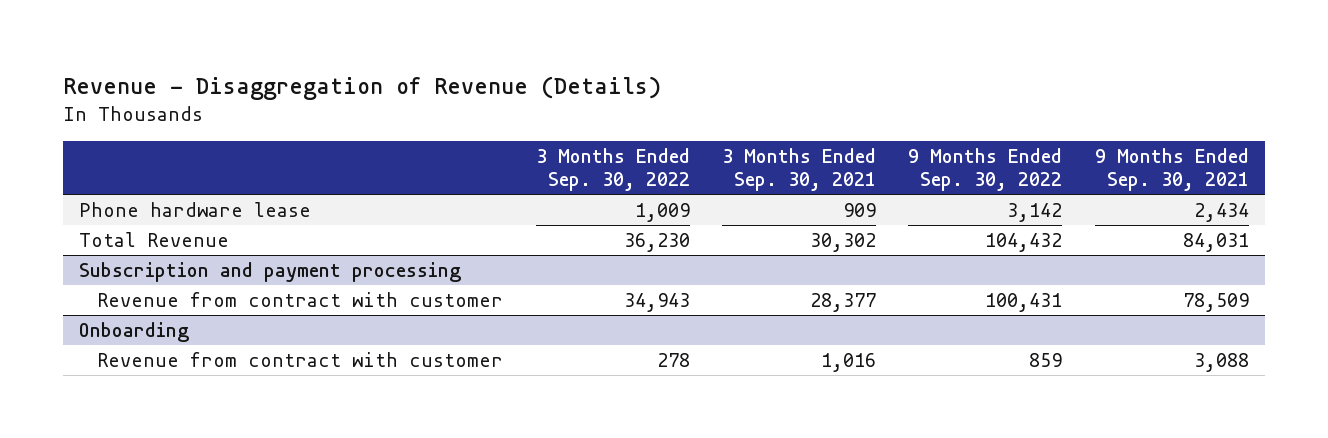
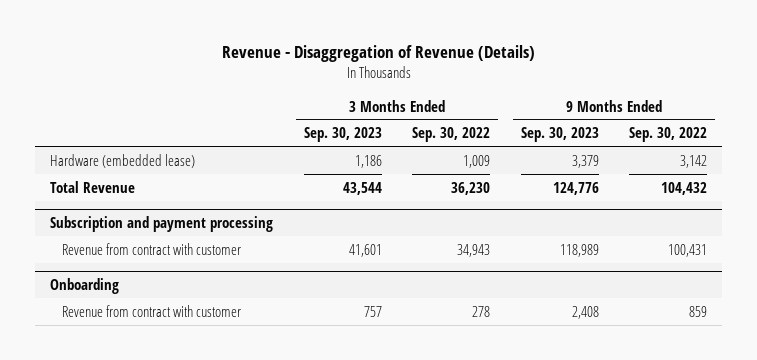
- | 3 Months Ended Sep. 30, 2022 | 3 Months Ended Sep. 30, 2021 | 9 Months Ended Sep. 30, 2022 | 9 Months Ended Sep. 30, 2021
+ | 3 Months Ended Sep. 30, 2023 | 3 Months Ended Sep. 30, 2022 | 9 Months Ended Sep. 30, 2023 | 9 Months Ended Sep. 30, 2022
- Phone hardware lease | 1,009 | 909 | 3,142 | 2,434
+ Hardware (embedded lease) | 1,186 | 1,009 | 3,379 | 3,142

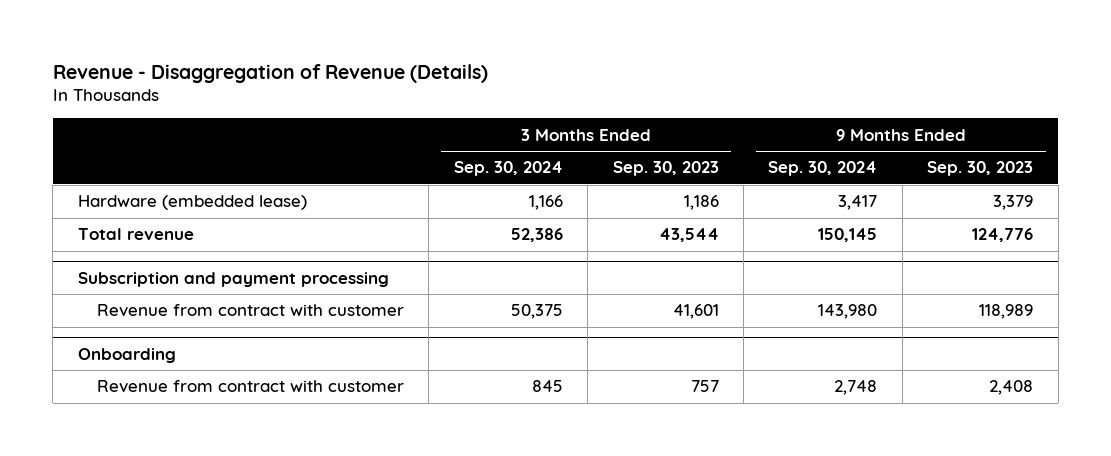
- | 3 Months Ended Sep. 30, 2023 | 3 Months Ended Sep. 30, 2022 | 9 Months Ended Sep. 30, 2023 | 9 Months Ended Sep. 30, 2022
+ | 3 Months Ended Sep. 30, 2024 | 3 Months Ended Sep. 30, 2023 | 9 Months Ended Sep. 30, 2024 | 9 Months Ended Sep. 30, 2023
- Total Revenue | 43,544 | 36,230 | 124,776 | 104,432
+ Total revenue | 52,386 | 43,544 | 150,145 | 124,776

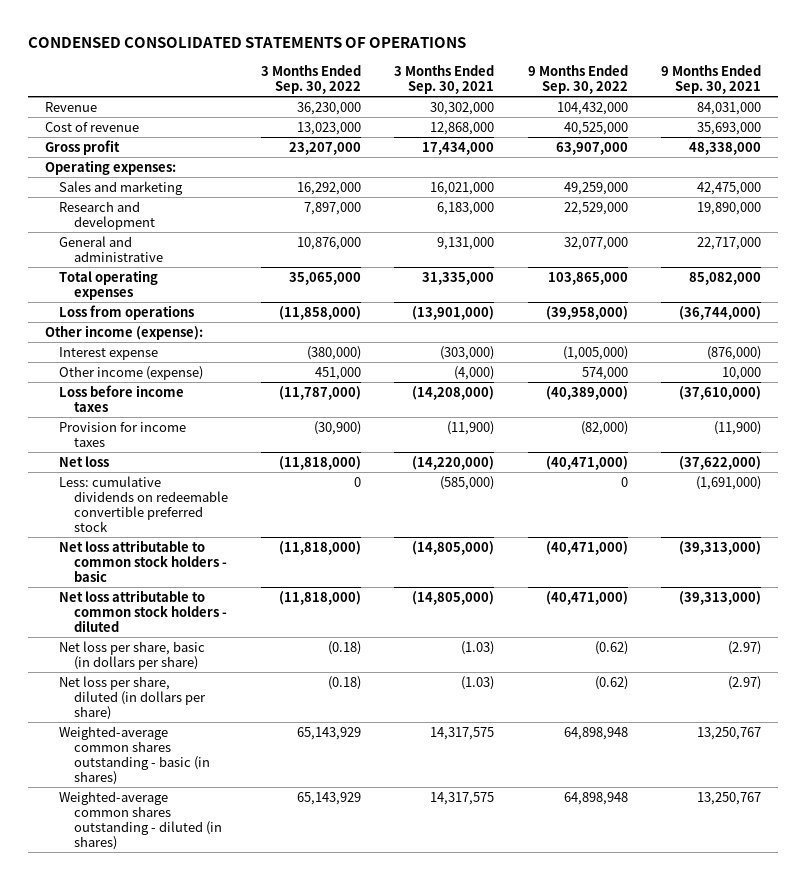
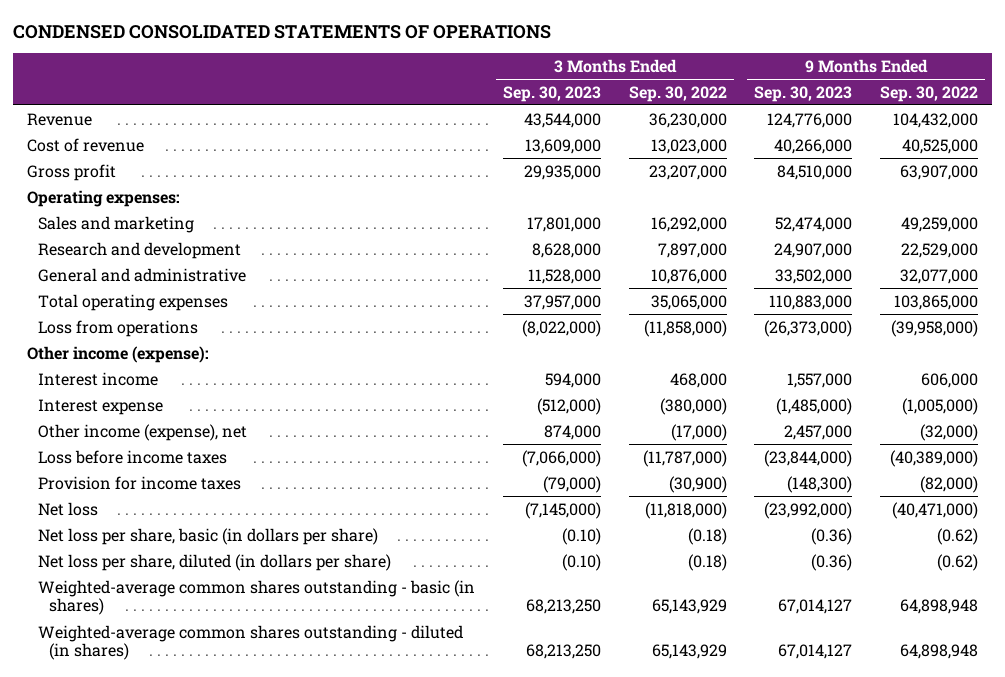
- | 3 Months Ended Sep. 30, 2022 | 3 Months Ended Sep. 30, 2021 | 9 Months Ended Sep. 30, 2022 | 9 Months Ended Sep. 30, 2021
+ | 3 Months Ended Sep. 30, 2023 | 3 Months Ended Sep. 30, 2022 | 9 Months Ended Sep. 30, 2023 | 9 Months Ended Sep. 30, 2022
+ Interest income | 594,000 | 468,000 | 1,557,000 | 606,000
- Other income (expense) | 451,000 | (4,000) | 574,000 | 10,000
+ Other income (expense), net | 874,000 | (17,000) | 2,457,000 | (32,000)
- Less: cumulative dividends on redeemable convertible preferred stock | 0 | (585,000) | 0 | (1,691,000)
- Net loss attributable to common stock holders - basic | (11,818,000) | (14,805,000) | (40,471,000) | (39,313,000)
- Net loss attributable to common stock holders - diluted | (11,818,000) | (14,805,000) | (40,471,000) | (39,313,000)

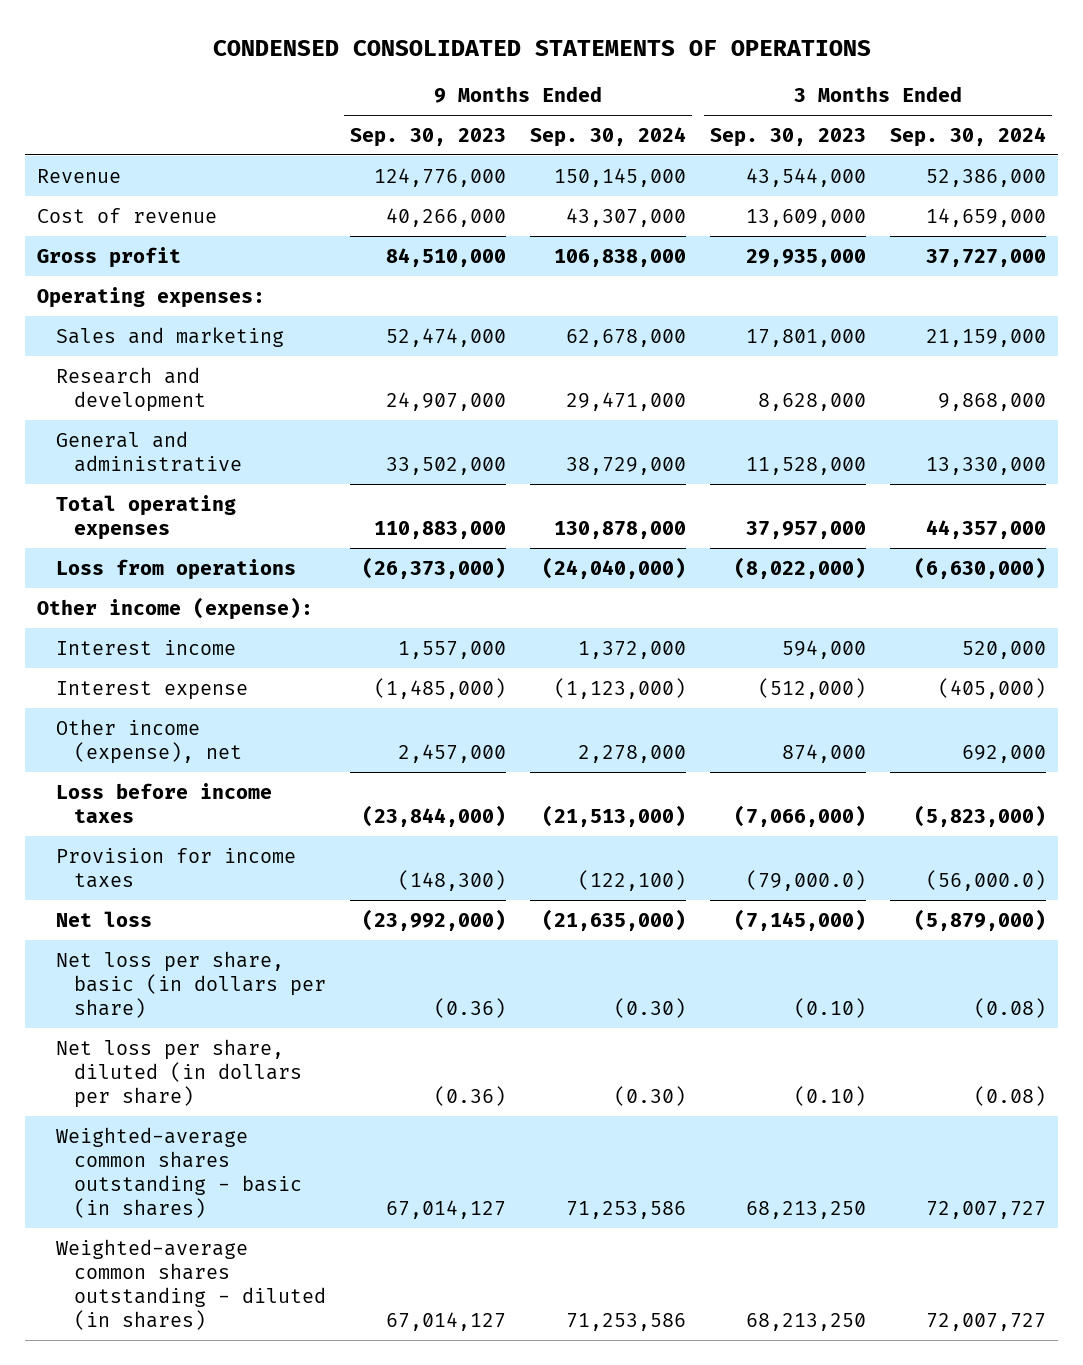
- | 3 Months Ended Sep. 30, 2023 | 3 Months Ended Sep. 30, 2022 | 9 Months Ended Sep. 30, 2023 | 9 Months Ended Sep. 30, 2022
+ | 9 Months Ended Sep. 30, 2023 | 9 Months Ended Sep. 30, 2024 | 3 Months Ended Sep. 30, 2023 | 3 Months Ended Sep. 30, 2024
- Provision for income taxes | (79,000) | (30,900) | (148,300) | (82,000)
+ Provision for income taxes | (148,300) | (122,100) | (79,000.0) | (56,000.0)

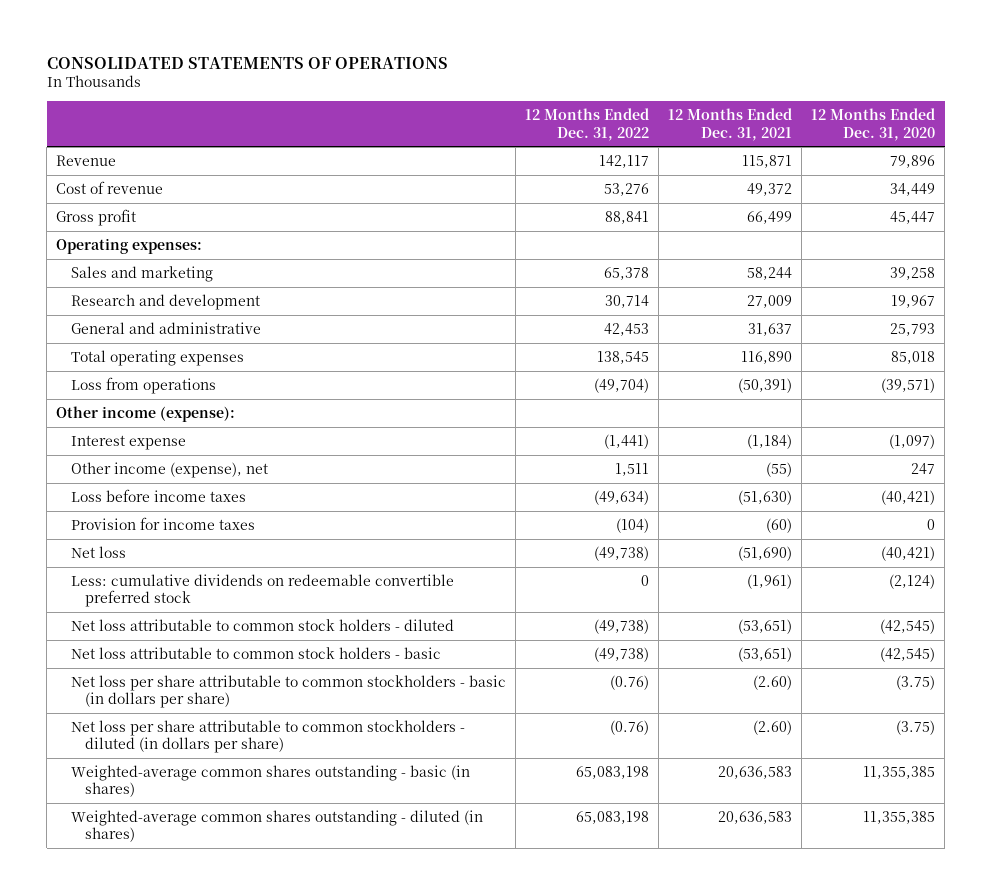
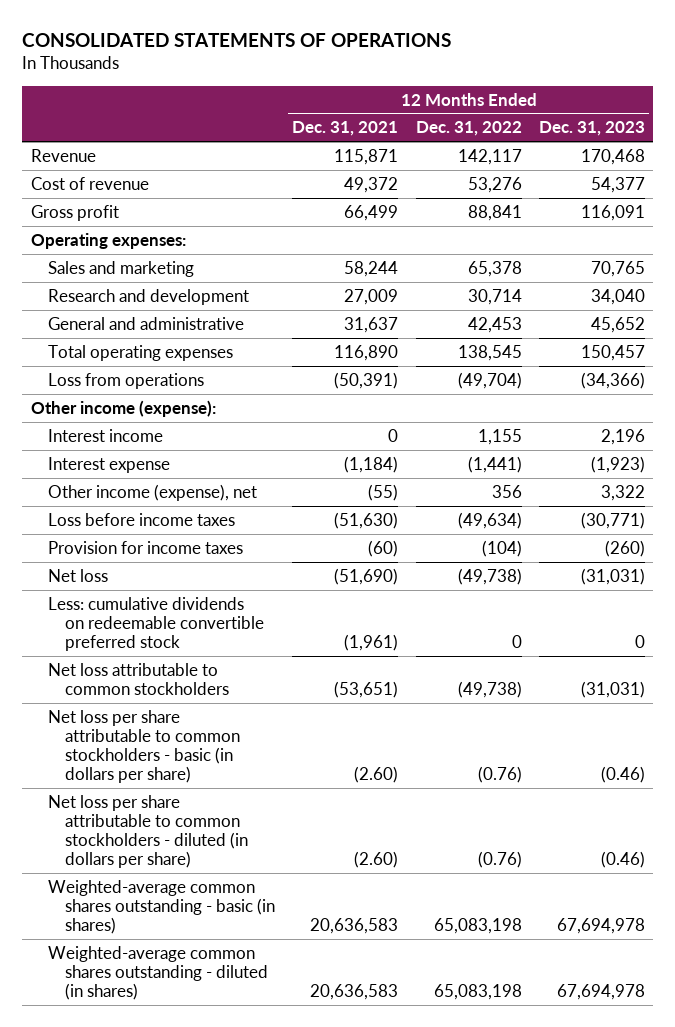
- | 12 Months Ended Dec. 31, 2022 | 12 Months Ended Dec. 31, 2021 | 12 Months Ended Dec. 31, 2020
+ | 12 Months Ended Dec. 31, 2021 | 12 Months Ended Dec. 31, 2022 | 12 Months Ended Dec. 31, 2023
+ Interest income | 0 | 1,155 | 2,196
- Other income (expense), net | 1,511 | (55) | 247
+ Other income (expense), net | (55) | 356 | 3,322
- Net loss attributable to common stock holders - diluted | (49,738) | (53,651) | (42,545)
- Net loss attributable to common stock holders - basic | (49,738) | (53,651) | (42,545)
+ Net loss attributable to common stockholders | (53,651) | (49,738) | (31,031)

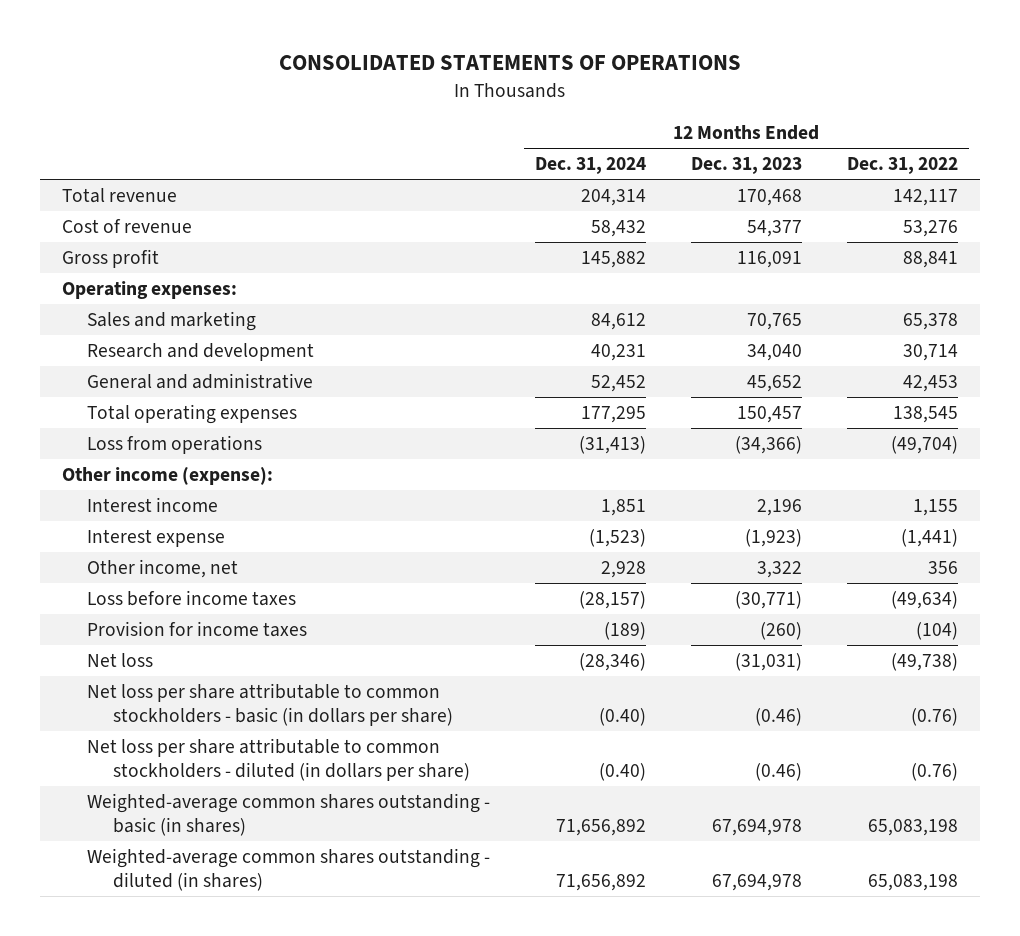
- | 12 Months Ended Dec. 31, 2021 | 12 Months Ended Dec. 31, 2022 | 12 Months Ended Dec. 31, 2023
+ | 12 Months Ended Dec. 31, 2024 | 12 Months Ended Dec. 31, 2023 | 12 Months Ended Dec. 31, 2022
- Revenue | 115,871 | 142,117 | 170,468
+ Total revenue | 204,314 | 170,468 | 142,117
- Other income (expense), net | (55) | 356 | 3,322
+ Other income, net | 2,928 | 3,322 | 356
- Less: cumulative dividends on redeemable convertible preferred stock | (1,961) | 0 | 0
- Net loss attributable to common stockholders | (53,651) | (49,738) | (31,031)

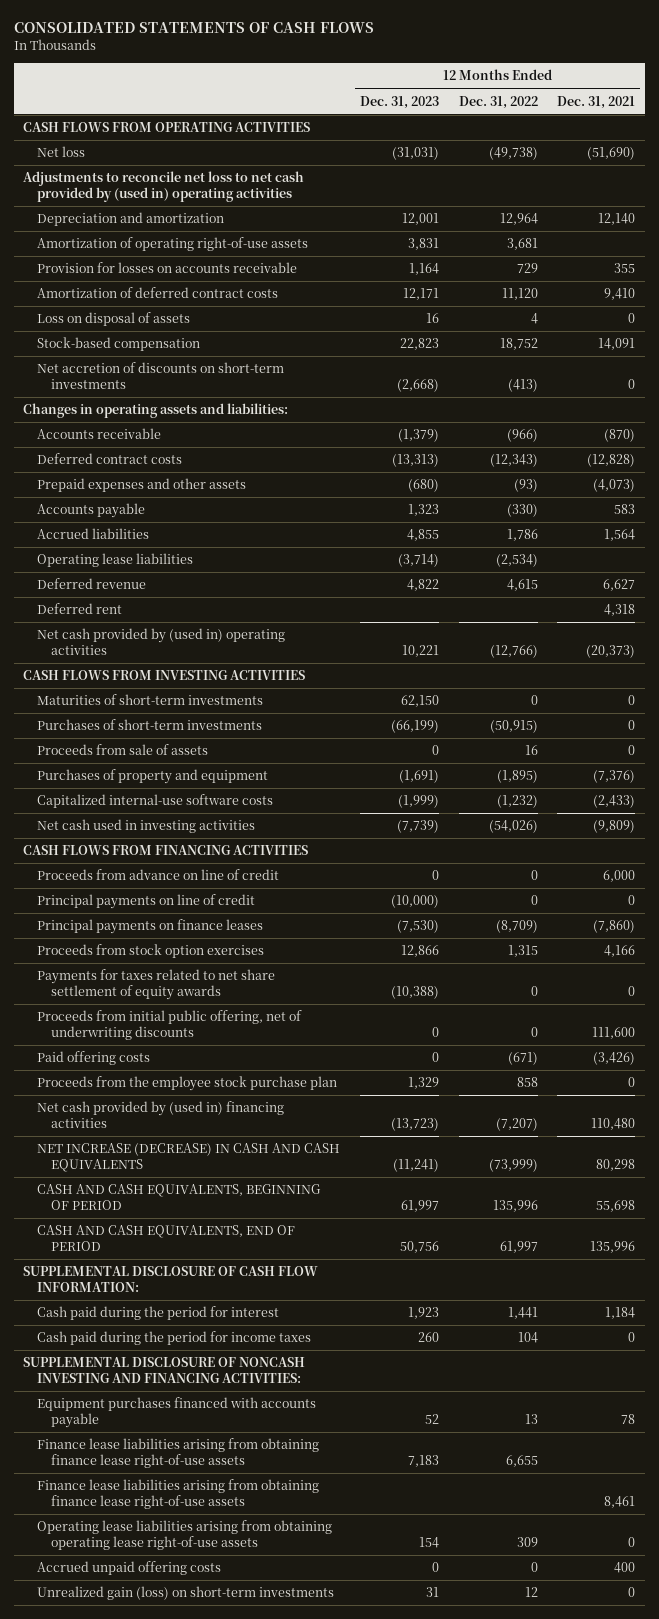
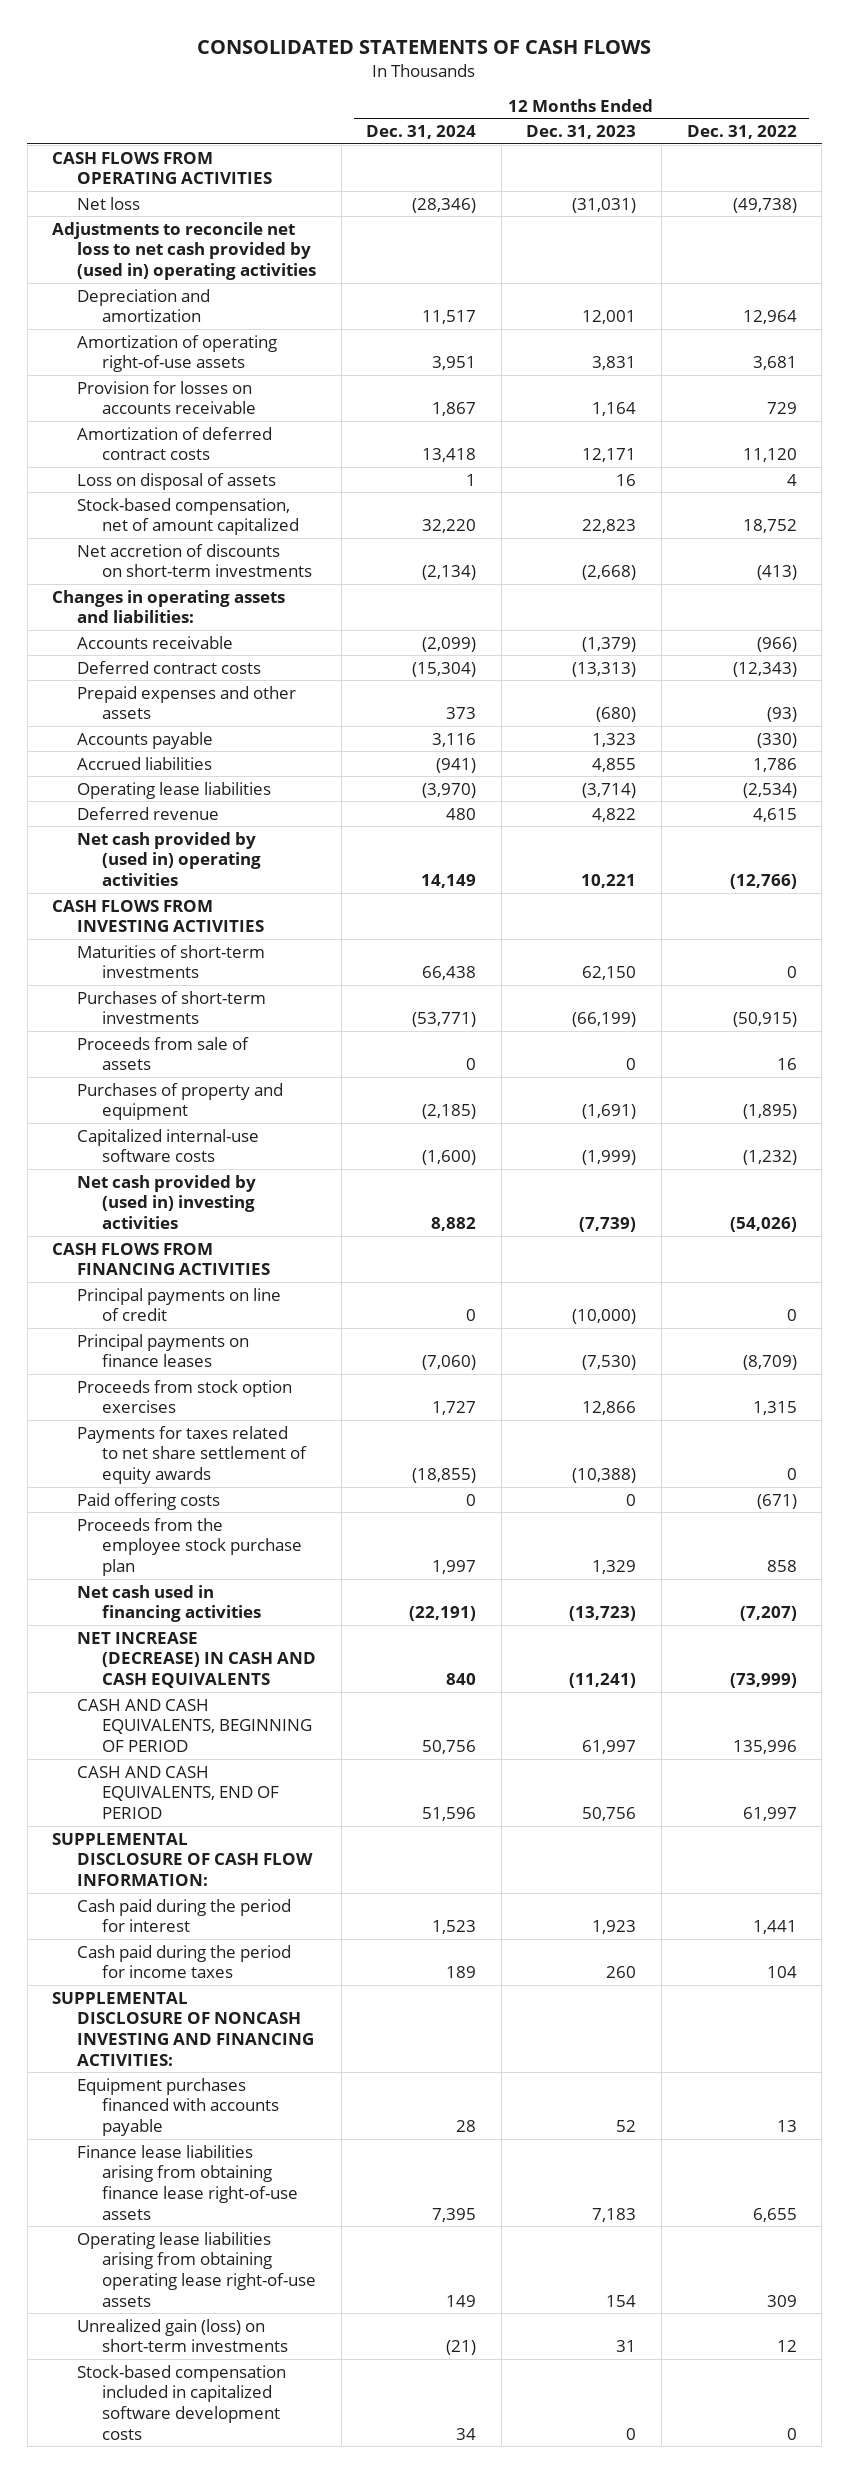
- | 12 Months Ended Dec. 31, 2023 | 12 Months Ended Dec. 31, 2022 | 12 Months Ended Dec. 31, 2021
+ | 12 Months Ended Dec. 31, 2024 | 12 Months Ended Dec. 31, 2023 | 12 Months Ended Dec. 31, 2022
- Stock-based compensation | 22,823 | 18,752 | 14,091
+ Stock-based compensation, net of amount capitalized | 32,220 | 22,823 | 18,752
- Deferred rent | | | 4,318
- Net cash used in investing activities | (7,739) | (54,026) | (9,809)
+ Net cash provided by (used in) investing activities | 8,882 | (7,739) | (54,026)
- Proceeds from advance on line of credit | 0 | 0 | 6,000
- Proceeds from initial public offering, net of underwriting discounts | 0 | 0 | 111,600
- Net cash provided by (used in) financing activities | (13,723) | (7,207) | 110,480
+ Net cash used in financing activities | (22,191) | (13,723) | (7,207)
- Finance lease liabilities arising from obtaining finance lease right-of-use assets | | | 8,461
- Accrued unpaid offering costs | 0 | 0 | 400
+ Stock-based compensation included in capitalized software development costs | 34 | 0 | 0

